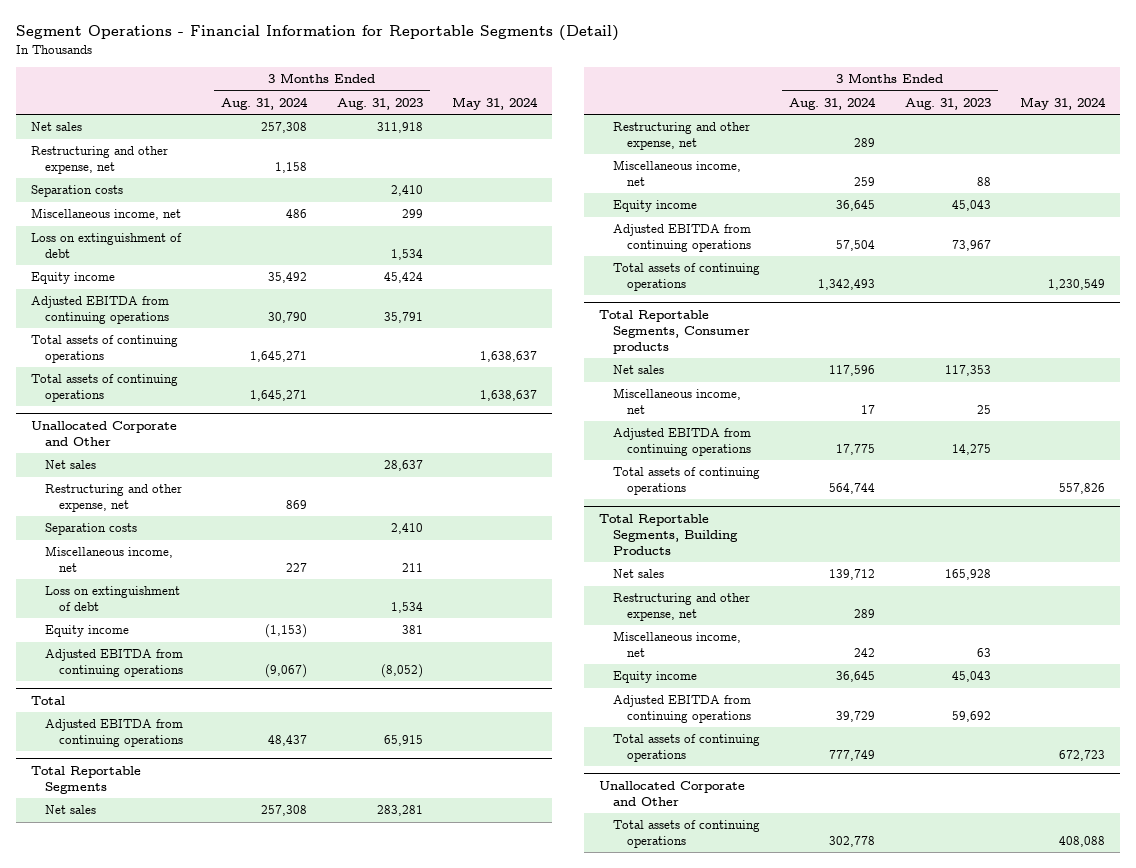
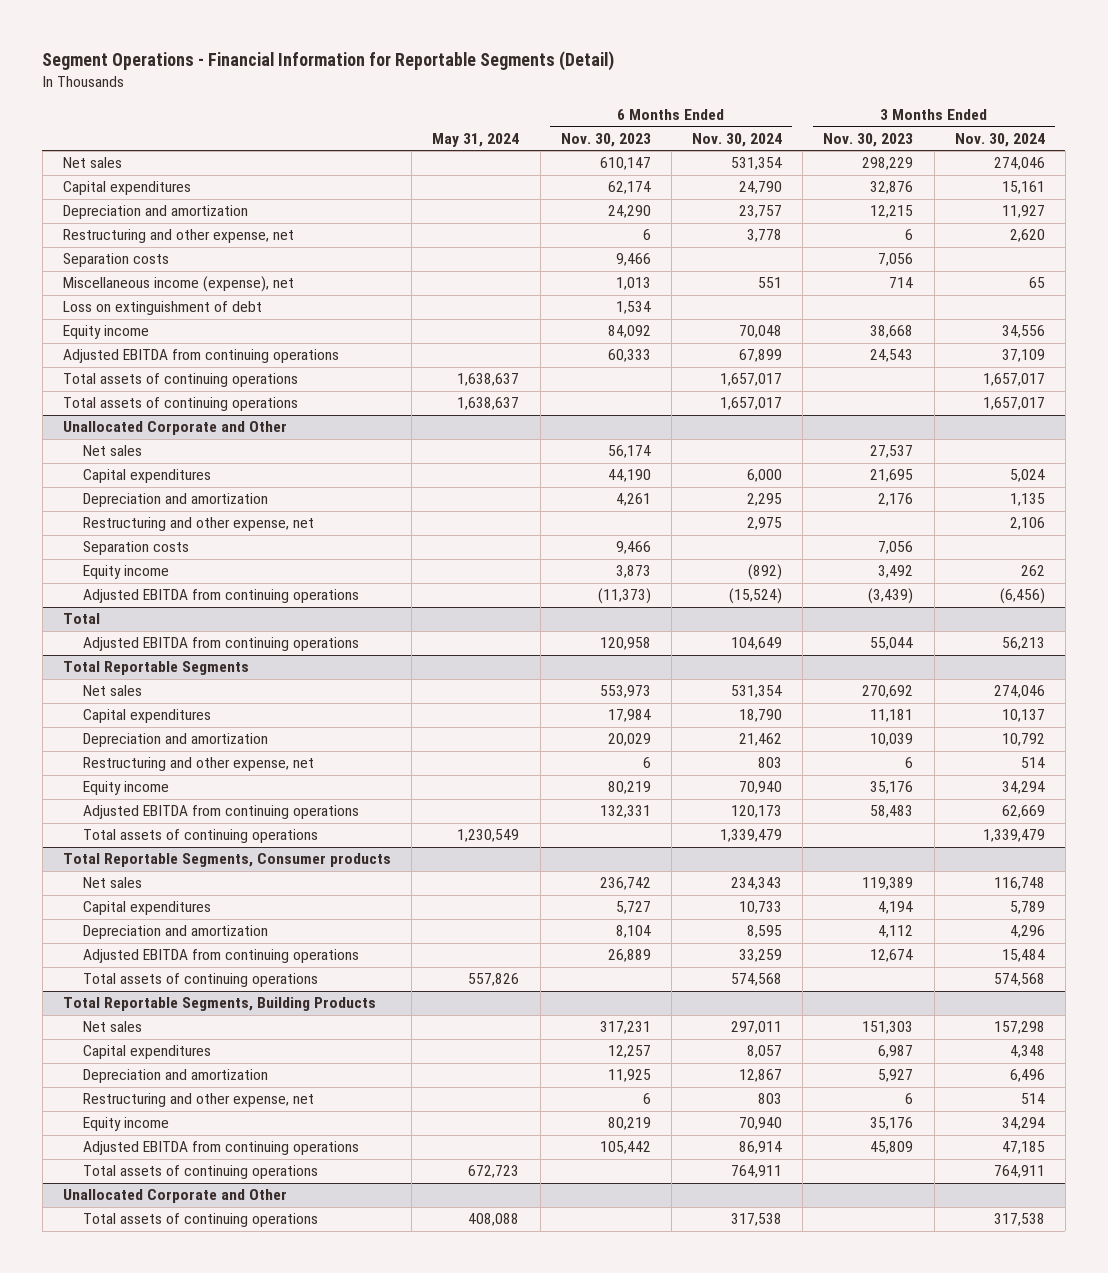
- | 3 Months Ended Aug. 31, 2024 | 3 Months Ended Aug. 31, 2023 | May 31, 2024
+ | May 31, 2024 | 6 Months Ended Nov. 30, 2023 | 6 Months Ended Nov. 30, 2024 | 3 Months Ended Nov. 30, 2023 | 3 Months Ended Nov. 30, 2024
+ Capital expenditures | | 62,174 | 24,790 | 32,876 | 15,161
+ Depreciation and amortization | | 24,290 | 23,757 | 12,215 | 11,927
- Miscellaneous income, net | 486 | 299 |
+ Miscellaneous income (expense), net | | 1,013 | 551 | 714 | 65
@ Unallocated Corporate and Other
+ Capital expenditures | | 44,190 | 6,000 | 21,695 | 5,024
+ Depreciation and amortization | | 4,261 | 2,295 | 2,176 | 1,135
- Miscellaneous income, net | 227 | 211 |
- Loss on extinguishment of debt | | 1,534 |
@ Total Reportable Segments
+ Capital expenditures | | 17,984 | 18,790 | 11,181 | 10,137
+ Depreciation and amortization | | 20,029 | 21,462 | 10,039 | 10,792
- Miscellaneous income, net | 259 | 88 |
@ Total Reportable Segments, Consumer products
- Miscellaneous income, net | 17 | 25 |
+ Capital expenditures | | 5,727 | 10,733 | 4,194 | 5,789
+ Depreciation and amortization | | 8,104 | 8,595 | 4,112 | 4,296
@ Total Reportable Segments, Building Products
+ Capital expenditures | | 12,257 | 8,057 | 6,987 | 4,348
+ Depreciation and amortization | | 11,925 | 12,867 | 5,927 | 6,496
- Miscellaneous income, net | 242 | 63 |

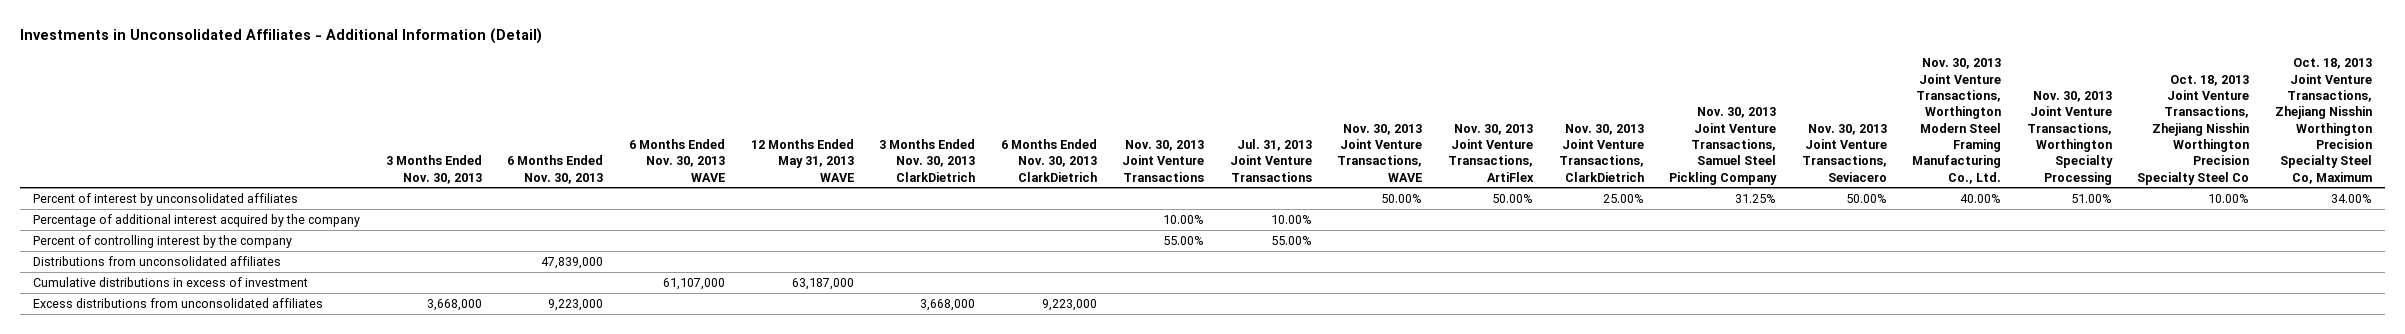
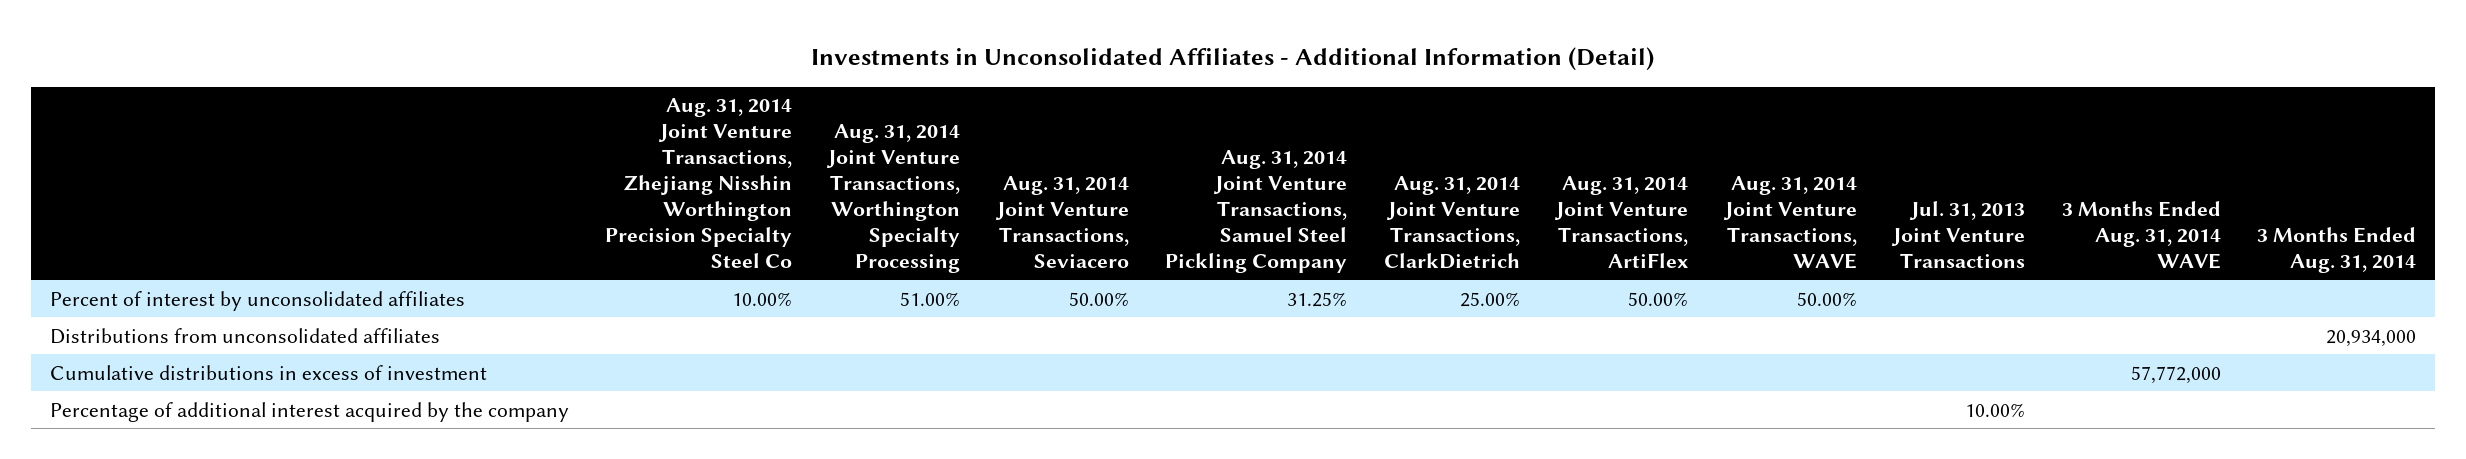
- | 3 Months Ended Nov. 30, 2013 | 6 Months Ended Nov. 30, 2013 | 6 Months Ended Nov. 30, 2013 WAVE | 12 Months Ended May 31, 2013 WAVE | 3 Months Ended Nov. 30, 2013 ClarkDietrich | 6 Months Ended Nov. 30, 2013 ClarkDietrich | Nov. 30, 2013 Joint Venture Transactions | Jul. 31, 2013 Joint Venture Transactions | Nov. 30, 2013 Joint Venture Transactions, WAVE | Nov. 30, 2013 Joint Venture Transactions, ArtiFlex | Nov. 30, 2013 Joint Venture Transactions, ClarkDietrich | Nov. 30, 2013 Joint Venture Transactions, Samuel Steel Pickling Company | Nov. 30, 2013 Joint Venture Transactions, Seviacero | Nov. 30, 2013 Joint Venture Transactions, Worthington Modern Steel Framing Manufacturing Co., Ltd. | Nov. 30, 2013 Joint Venture Transactions, Worthington Specialty Processing | Oct. 18, 2013 Joint Venture Transactions, Zhejiang Nisshin Worthington Precision Specialty Steel Co | Oct. 18, 2013 Joint Venture Transactions, Zhejiang Nisshin Worthington Precision Specialty Steel Co, Maximum
+ | Aug. 31, 2014 Joint Venture Transactions, Zhejiang Nisshin Worthington Precision Specialty Steel Co | Aug. 31, 2014 Joint Venture Transactions, Worthington Specialty Processing | Aug. 31, 2014 Joint Venture Transactions, Seviacero | Aug. 31, 2014 Joint Venture Transactions, Samuel Steel Pickling Company | Aug. 31, 2014 Joint Venture Transactions, ClarkDietrich | Aug. 31, 2014 Joint Venture Transactions, ArtiFlex | Aug. 31, 2014 Joint Venture Transactions, WAVE | Jul. 31, 2013 Joint Venture Transactions | 3 Months Ended Aug. 31, 2014 WAVE | 3 Months Ended Aug. 31, 2014
- Percent of controlling interest by the company | | | | | | | 55.00% | 55.00% | | | | | | | | |
- Excess distributions from unconsolidated affiliates | 3,668,000 | 9,223,000 | | | 3,668,000 | 9,223,000 | | | | | | | | | | |
moved down: Percentage of additional interest acquired by the company | | | | | | | | 10.00% | |

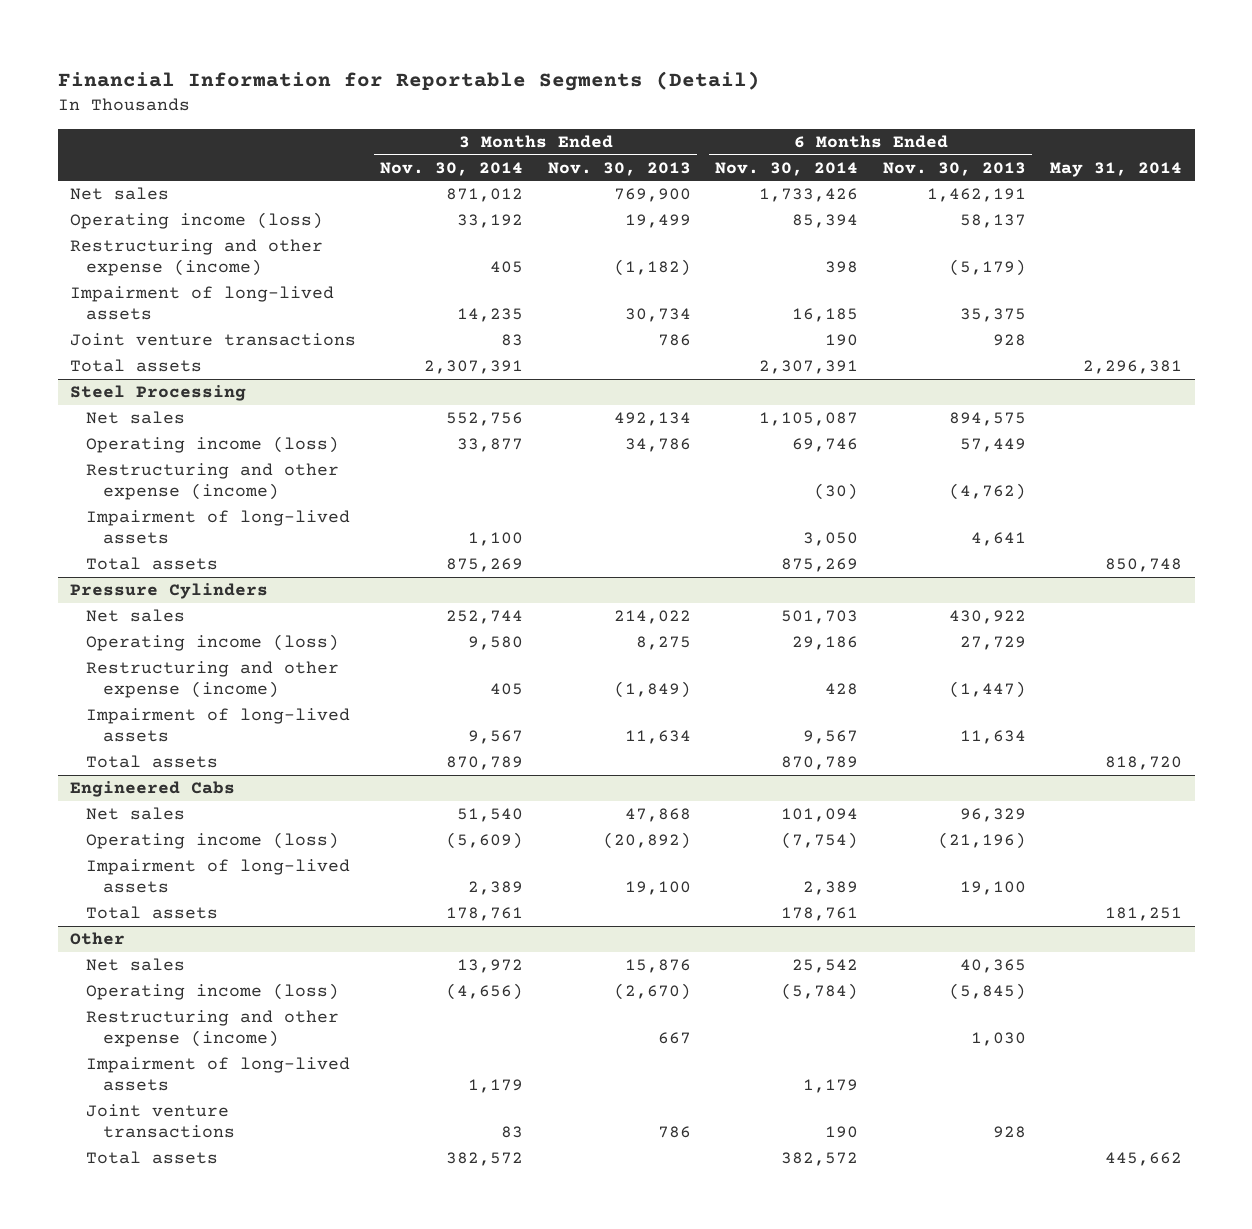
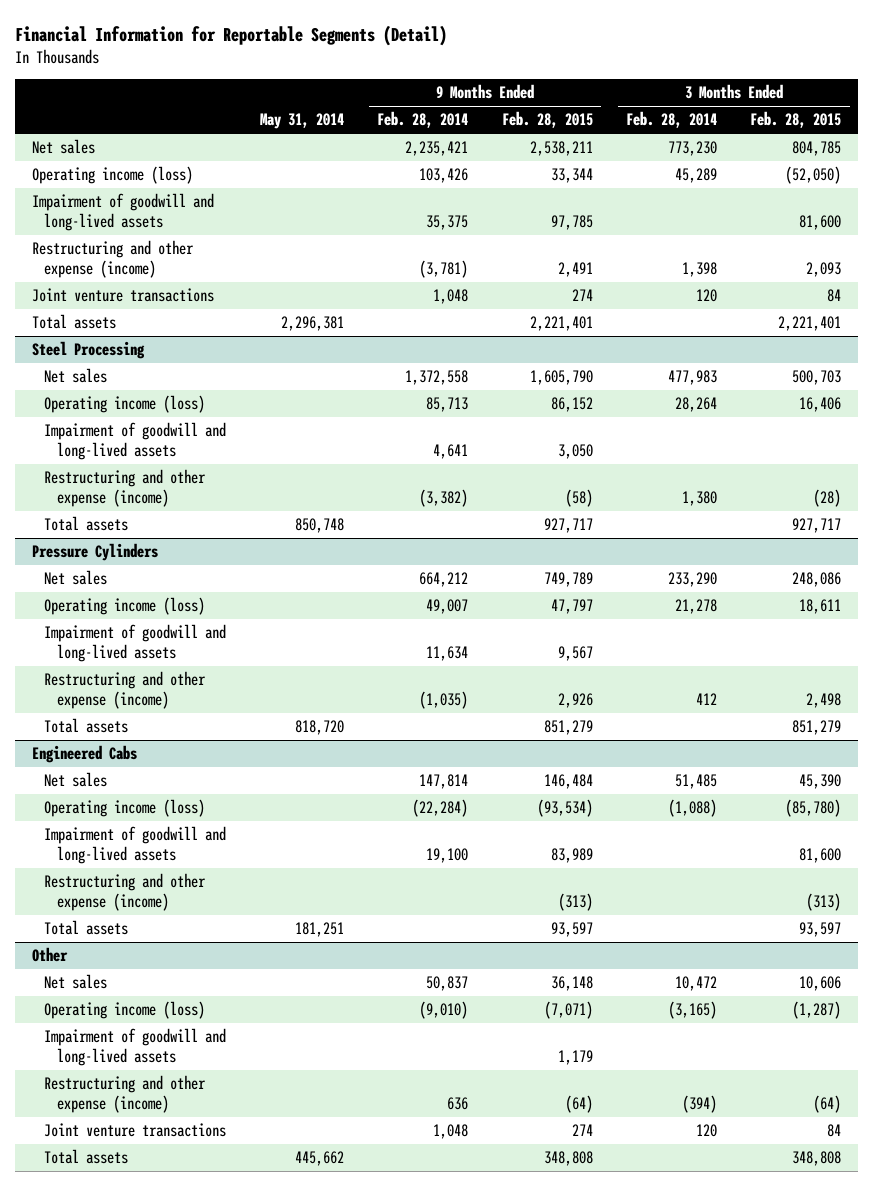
- | 3 Months Ended Nov. 30, 2014 | 3 Months Ended Nov. 30, 2013 | 6 Months Ended Nov. 30, 2014 | 6 Months Ended Nov. 30, 2013 | May 31, 2014
+ | May 31, 2014 | 9 Months Ended Feb. 28, 2014 | 9 Months Ended Feb. 28, 2015 | 3 Months Ended Feb. 28, 2014 | 3 Months Ended Feb. 28, 2015
+ Impairment of goodwill and long-lived assets | | 35,375 | 97,785 | | 81,600
- Impairment of long-lived assets | 14,235 | 30,734 | 16,185 | 35,375 |
@ Steel Processing
+ Impairment of goodwill and long-lived assets | | 4,641 | 3,050 | |
- Impairment of long-lived assets | 1,100 | | 3,050 | 4,641 |
@ Pressure Cylinders
+ Impairment of goodwill and long-lived assets | | 11,634 | 9,567 | |
- Impairment of long-lived assets | 9,567 | 11,634 | 9,567 | 11,634 |
@ Engineered Cabs
- Impairment of long-lived assets | 2,389 | 19,100 | 2,389 | 19,100 |
+ Impairment of goodwill and long-lived assets | | 19,100 | 83,989 | | 81,600
+ Restructuring and other expense (income) | | | (313) | | (313)
@ Other
+ Impairment of goodwill and long-lived assets | | | 1,179 | |
- Impairment of long-lived assets | 1,179 | | 1,179 | |

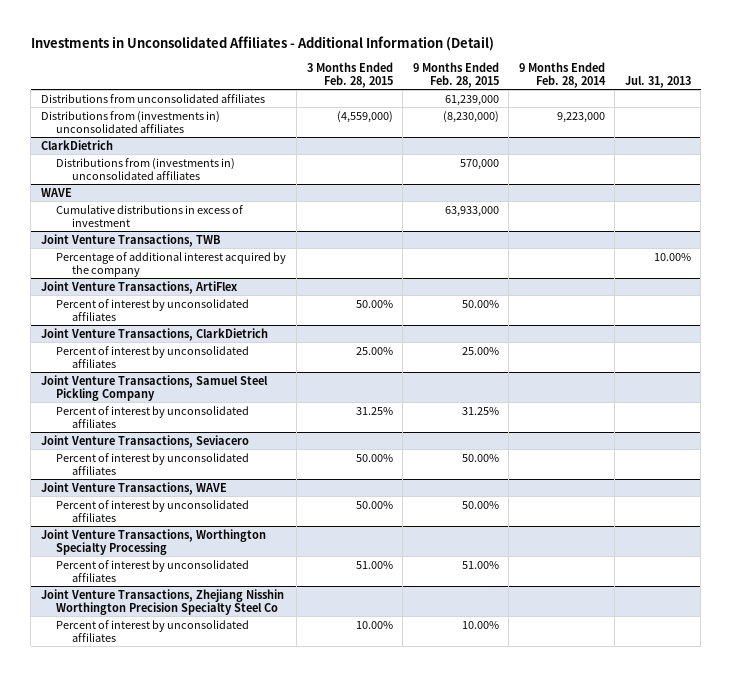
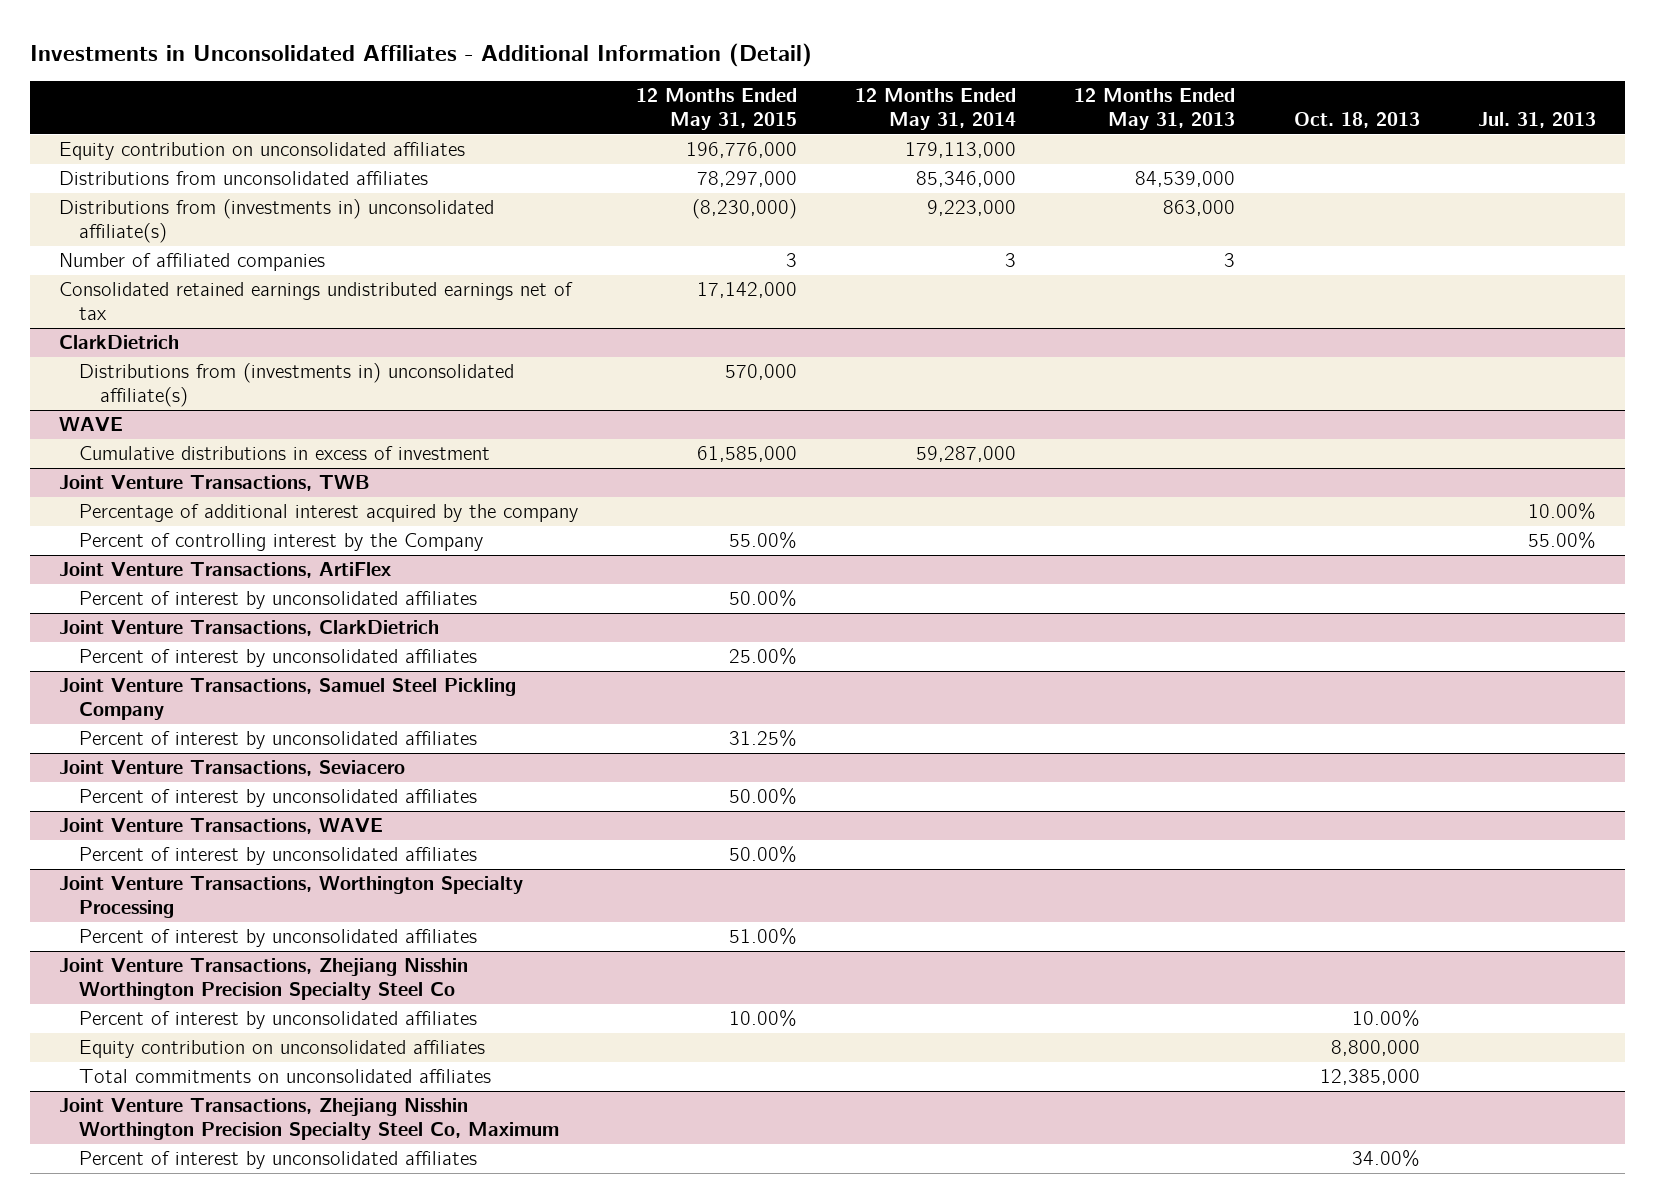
- | 3 Months Ended Feb. 28, 2015 | 9 Months Ended Feb. 28, 2015 | 9 Months Ended Feb. 28, 2014 | Jul. 31, 2013
+ | 12 Months Ended May 31, 2015 | 12 Months Ended May 31, 2014 | 12 Months Ended May 31, 2013 | Oct. 18, 2013 | Jul. 31, 2013
+ Equity contribution on unconsolidated affiliates | 196,776,000 | 179,113,000 | | |
- Distributions from (investments in) unconsolidated affiliates | (4,559,000) | (8,230,000) | 9,223,000 |
+ Distributions from (investments in) unconsolidated affiliate(s) | (8,230,000) | 9,223,000 | 863,000 | |
+ Number of affiliated companies | 3 | 3 | 3 | |
+ Consolidated retained earnings undistributed earnings net of tax | 17,142,000 | | | |
@ ClarkDietrich
- Distributions from (investments in) unconsolidated affiliates | | 570,000 | |
+ Distributions from (investments in) unconsolidated affiliate(s) | 570,000 | | | |
@ Joint Venture Transactions, TWB
+ Percent of controlling interest by the Company | 55.00% | | | | 55.00%
@ Joint Venture Transactions, Zhejiang Nisshin Worthington Precision Specialty Steel Co
+ Equity contribution on unconsolidated affiliates | | | | 8,800,000 |
+ Total commitments on unconsolidated affiliates | | | | 12,385,000 |
+ Joint Venture Transactions, Zhejiang Nisshin Worthington Precision Specialty Steel Co, Maximum
+ Percent of interest by unconsolidated affiliates | | | | 34.00% |

